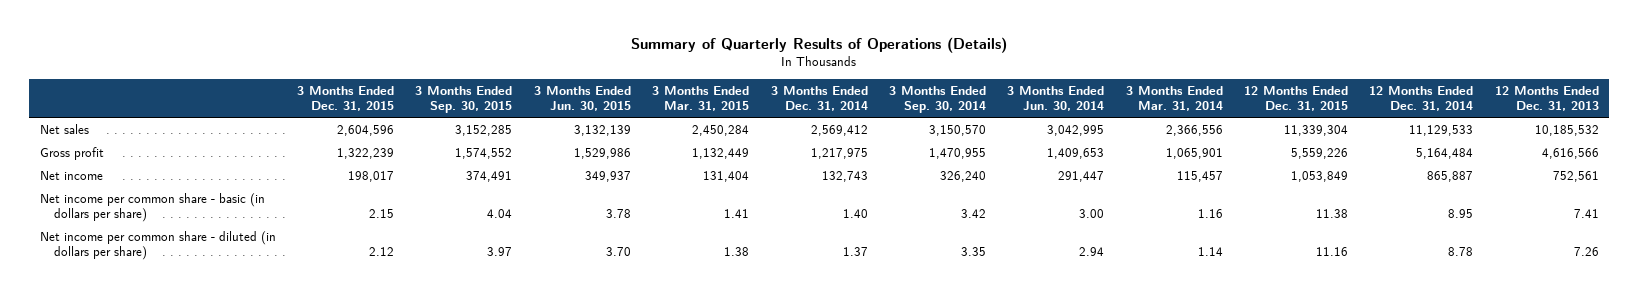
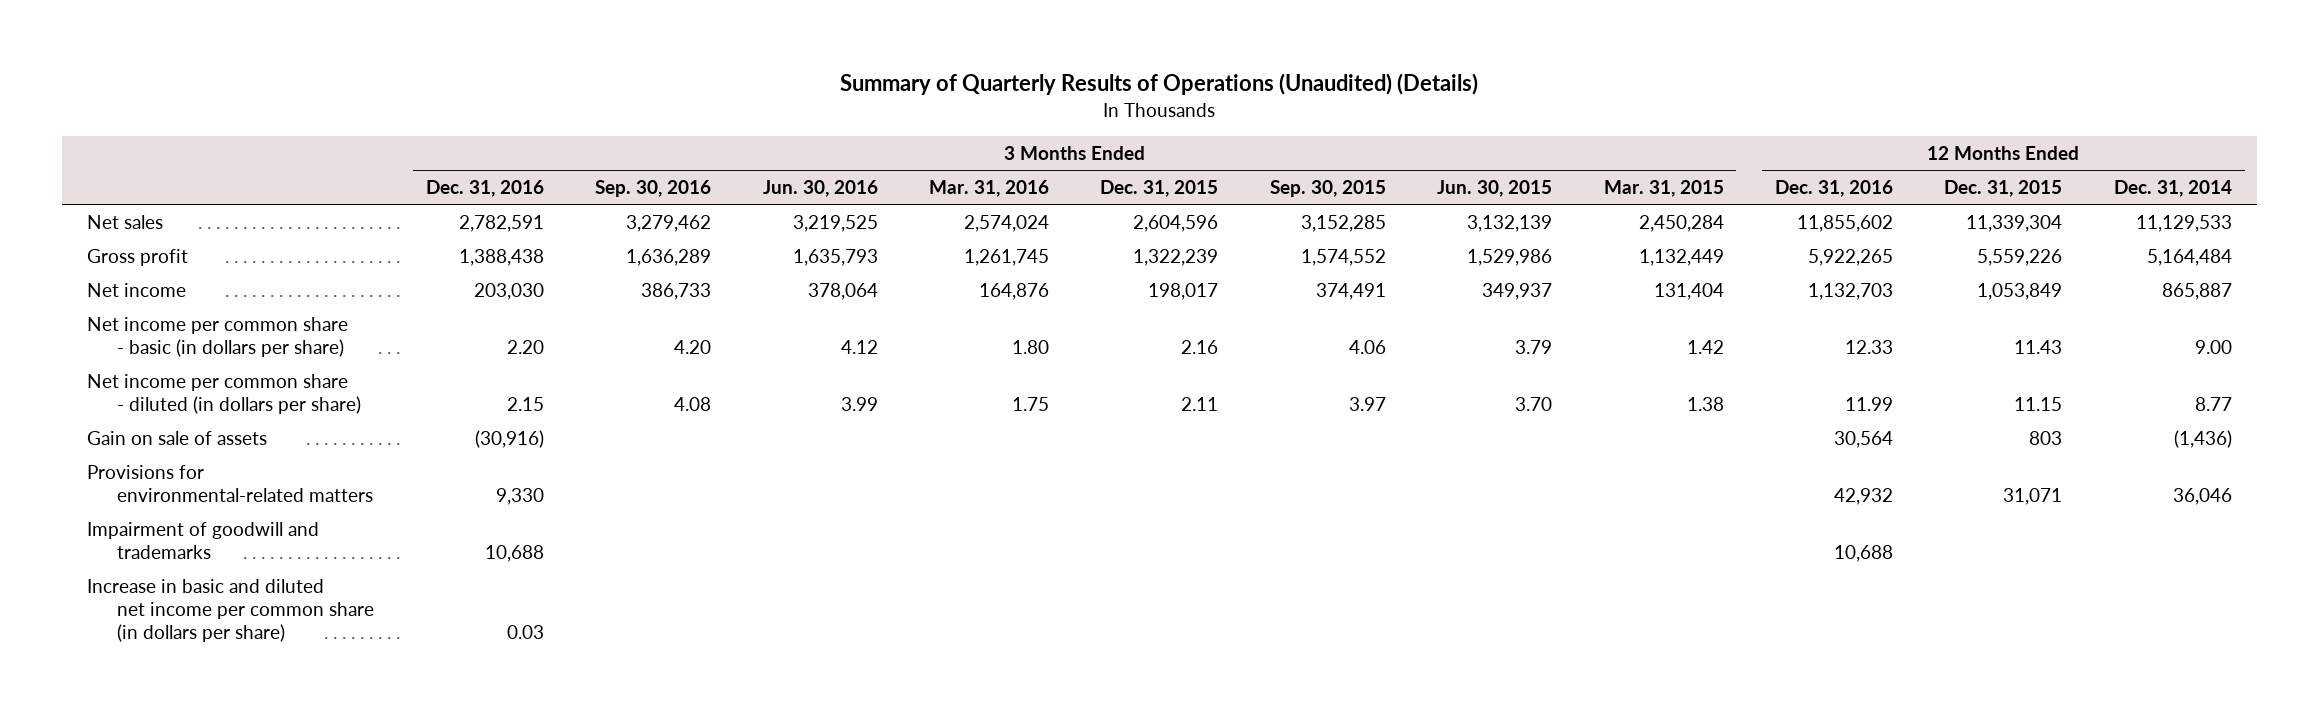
- Summary of Quarterly Results of Operations (Details)
+ Summary of Quarterly Results of Operations (Unaudited) (Details)
- | 3 Months Ended Dec. 31, 2015 | 3 Months Ended Sep. 30, 2015 | 3 Months Ended Jun. 30, 2015 | 3 Months Ended Mar. 31, 2015 | 3 Months Ended Dec. 31, 2014 | 3 Months Ended Sep. 30, 2014 | 3 Months Ended Jun. 30, 2014 | 3 Months Ended Mar. 31, 2014 | 12 Months Ended Dec. 31, 2015 | 12 Months Ended Dec. 31, 2014 | 12 Months Ended Dec. 31, 2013
+ | 3 Months Ended Dec. 31, 2016 | 3 Months Ended Sep. 30, 2016 | 3 Months Ended Jun. 30, 2016 | 3 Months Ended Mar. 31, 2016 | 3 Months Ended Dec. 31, 2015 | 3 Months Ended Sep. 30, 2015 | 3 Months Ended Jun. 30, 2015 | 3 Months Ended Mar. 31, 2015 | 12 Months Ended Dec. 31, 2016 | 12 Months Ended Dec. 31, 2015 | 12 Months Ended Dec. 31, 2014
- Net income per common share - basic (in dollars per share) | 2.15 | 4.04 | 3.78 | 1.41 | 1.40 | 3.42 | 3.00 | 1.16 | 11.38 | 8.95 | 7.41
- Net income per common share - diluted (in dollars per share) | 2.12 | 3.97 | 3.70 | 1.38 | 1.37 | 3.35 | 2.94 | 1.14 | 11.16 | 8.78 | 7.26
+ Net income per common share - basic (in dollars per share) | 2.20 | 4.20 | 4.12 | 1.80 | 2.16 | 4.06 | 3.79 | 1.42 | 12.33 | 11.43 | 9.00
+ Net income per common share - diluted (in dollars per share) | 2.15 | 4.08 | 3.99 | 1.75 | 2.11 | 3.97 | 3.70 | 1.38 | 11.99 | 11.15 | 8.77
+ Gain on sale of assets | (30,916) | | | | | | | | 30,564 | 803 | (1,436)
+ Provisions for environmental-related matters | 9,330 | | | | | | | | 42,932 | 31,071 | 36,046
+ Impairment of goodwill and trademarks | 10,688 | | | | | | | | 10,688 | |
+ Increase in basic and diluted net income per common share (in dollars per share) | 0.03 | | | | | | | | | |

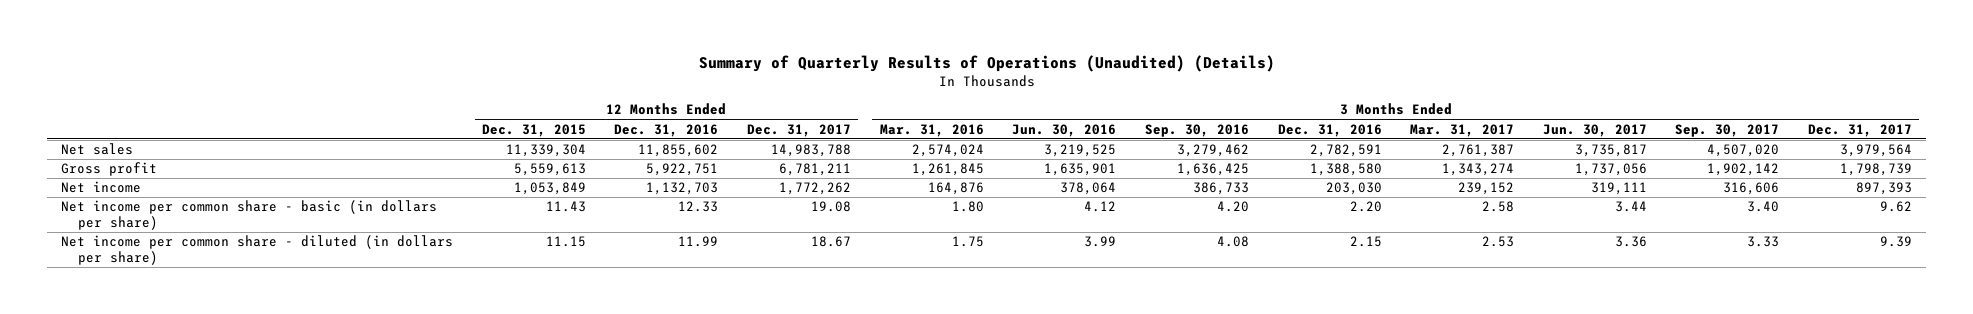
- | 3 Months Ended Dec. 31, 2016 | 3 Months Ended Sep. 30, 2016 | 3 Months Ended Jun. 30, 2016 | 3 Months Ended Mar. 31, 2016 | 3 Months Ended Dec. 31, 2015 | 3 Months Ended Sep. 30, 2015 | 3 Months Ended Jun. 30, 2015 | 3 Months Ended Mar. 31, 2015 | 12 Months Ended Dec. 31, 2016 | 12 Months Ended Dec. 31, 2015 | 12 Months Ended Dec. 31, 2014
+ | 12 Months Ended Dec. 31, 2015 | 12 Months Ended Dec. 31, 2016 | 12 Months Ended Dec. 31, 2017 | 3 Months Ended Mar. 31, 2016 | 3 Months Ended Jun. 30, 2016 | 3 Months Ended Sep. 30, 2016 | 3 Months Ended Dec. 31, 2016 | 3 Months Ended Mar. 31, 2017 | 3 Months Ended Jun. 30, 2017 | 3 Months Ended Sep. 30, 2017 | 3 Months Ended Dec. 31, 2017
- Gross profit | 1,388,438 | 1,636,289 | 1,635,793 | 1,261,745 | 1,322,239 | 1,574,552 | 1,529,986 | 1,132,449 | 5,922,265 | 5,559,226 | 5,164,484
+ Gross profit | 5,559,613 | 5,922,751 | 6,781,211 | 1,261,845 | 1,635,901 | 1,636,425 | 1,388,580 | 1,343,274 | 1,737,056 | 1,902,142 | 1,798,739
- Gain on sale of assets | (30,916) | | | | | | | | 30,564 | 803 | (1,436)
- Provisions for environmental-related matters | 9,330 | | | | | | | | 42,932 | 31,071 | 36,046
- Impairment of goodwill and trademarks | 10,688 | | | | | | | | 10,688 | |
- Increase in basic and diluted net income per common share (in dollars per share) | 0.03 | | | | | | | | | |

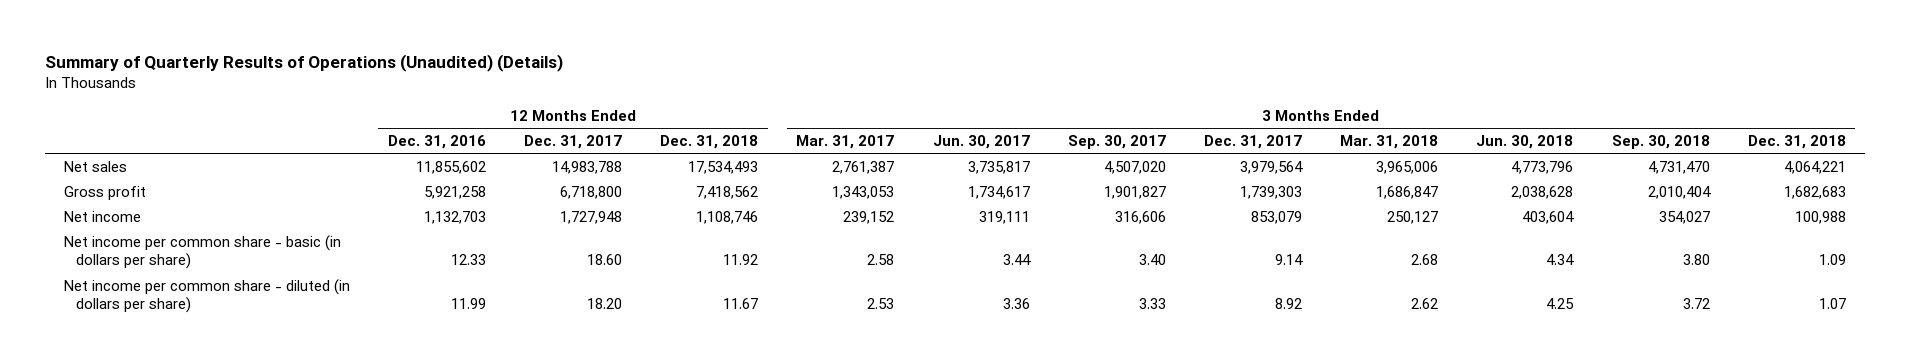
- | 12 Months Ended Dec. 31, 2015 | 12 Months Ended Dec. 31, 2016 | 12 Months Ended Dec. 31, 2017 | 3 Months Ended Mar. 31, 2016 | 3 Months Ended Jun. 30, 2016 | 3 Months Ended Sep. 30, 2016 | 3 Months Ended Dec. 31, 2016 | 3 Months Ended Mar. 31, 2017 | 3 Months Ended Jun. 30, 2017 | 3 Months Ended Sep. 30, 2017 | 3 Months Ended Dec. 31, 2017
+ | 12 Months Ended Dec. 31, 2016 | 12 Months Ended Dec. 31, 2017 | 12 Months Ended Dec. 31, 2018 | 3 Months Ended Mar. 31, 2017 | 3 Months Ended Jun. 30, 2017 | 3 Months Ended Sep. 30, 2017 | 3 Months Ended Dec. 31, 2017 | 3 Months Ended Mar. 31, 2018 | 3 Months Ended Jun. 30, 2018 | 3 Months Ended Sep. 30, 2018 | 3 Months Ended Dec. 31, 2018
- Gross profit | 5,559,613 | 5,922,751 | 6,781,211 | 1,261,845 | 1,635,901 | 1,636,425 | 1,388,580 | 1,343,274 | 1,737,056 | 1,902,142 | 1,798,739
- Net income | 1,053,849 | 1,132,703 | 1,772,262 | 164,876 | 378,064 | 386,733 | 203,030 | 239,152 | 319,111 | 316,606 | 897,393
- Net income per common share - basic (in dollars per share) | 11.43 | 12.33 | 19.08 | 1.80 | 4.12 | 4.20 | 2.20 | 2.58 | 3.44 | 3.40 | 9.62
- Net income per common share - diluted (in dollars per share) | 11.15 | 11.99 | 18.67 | 1.75 | 3.99 | 4.08 | 2.15 | 2.53 | 3.36 | 3.33 | 9.39
+ Gross profit | 5,921,258 | 6,718,800 | 7,418,562 | 1,343,053 | 1,734,617 | 1,901,827 | 1,739,303 | 1,686,847 | 2,038,628 | 2,010,404 | 1,682,683
+ Net income | 1,132,703 | 1,727,948 | 1,108,746 | 239,152 | 319,111 | 316,606 | 853,079 | 250,127 | 403,604 | 354,027 | 100,988
+ Net income per common share - basic (in dollars per share) | 12.33 | 18.60 | 11.92 | 2.58 | 3.44 | 3.40 | 9.14 | 2.68 | 4.34 | 3.80 | 1.09
+ Net income per common share - diluted (in dollars per share) | 11.99 | 18.20 | 11.67 | 2.53 | 3.36 | 3.33 | 8.92 | 2.62 | 4.25 | 3.72 | 1.07

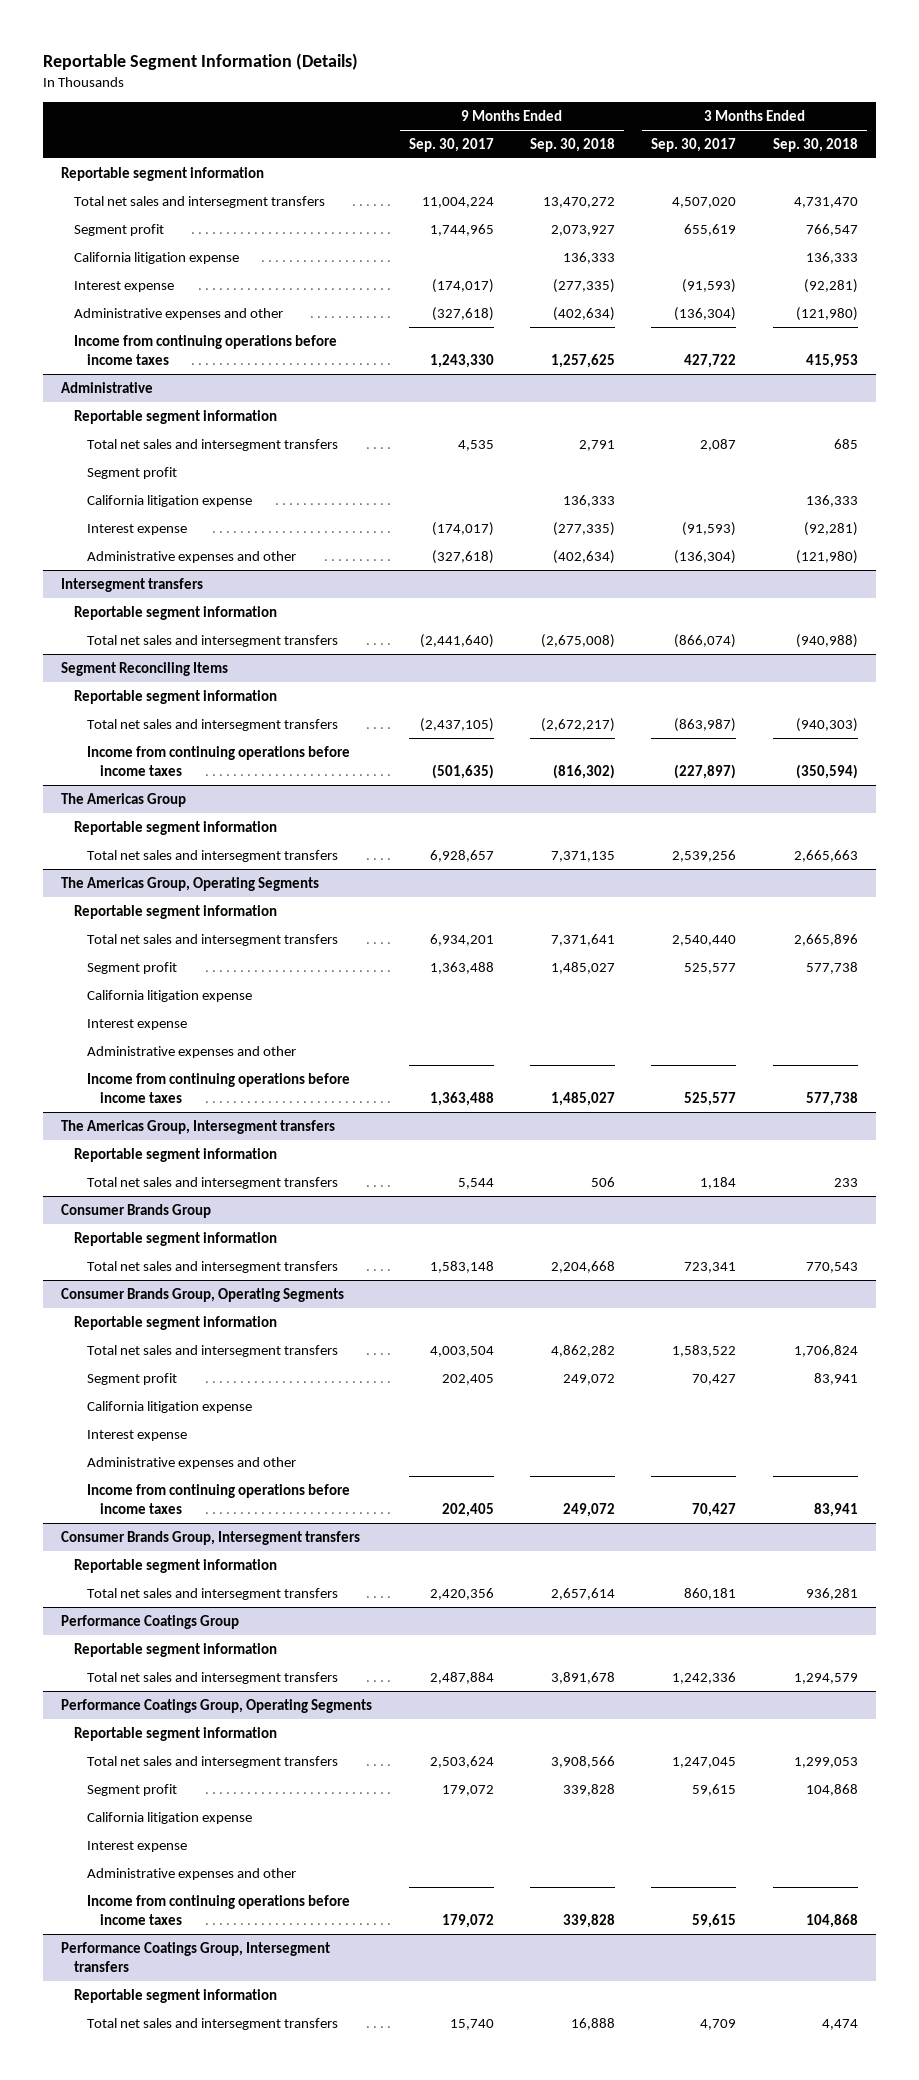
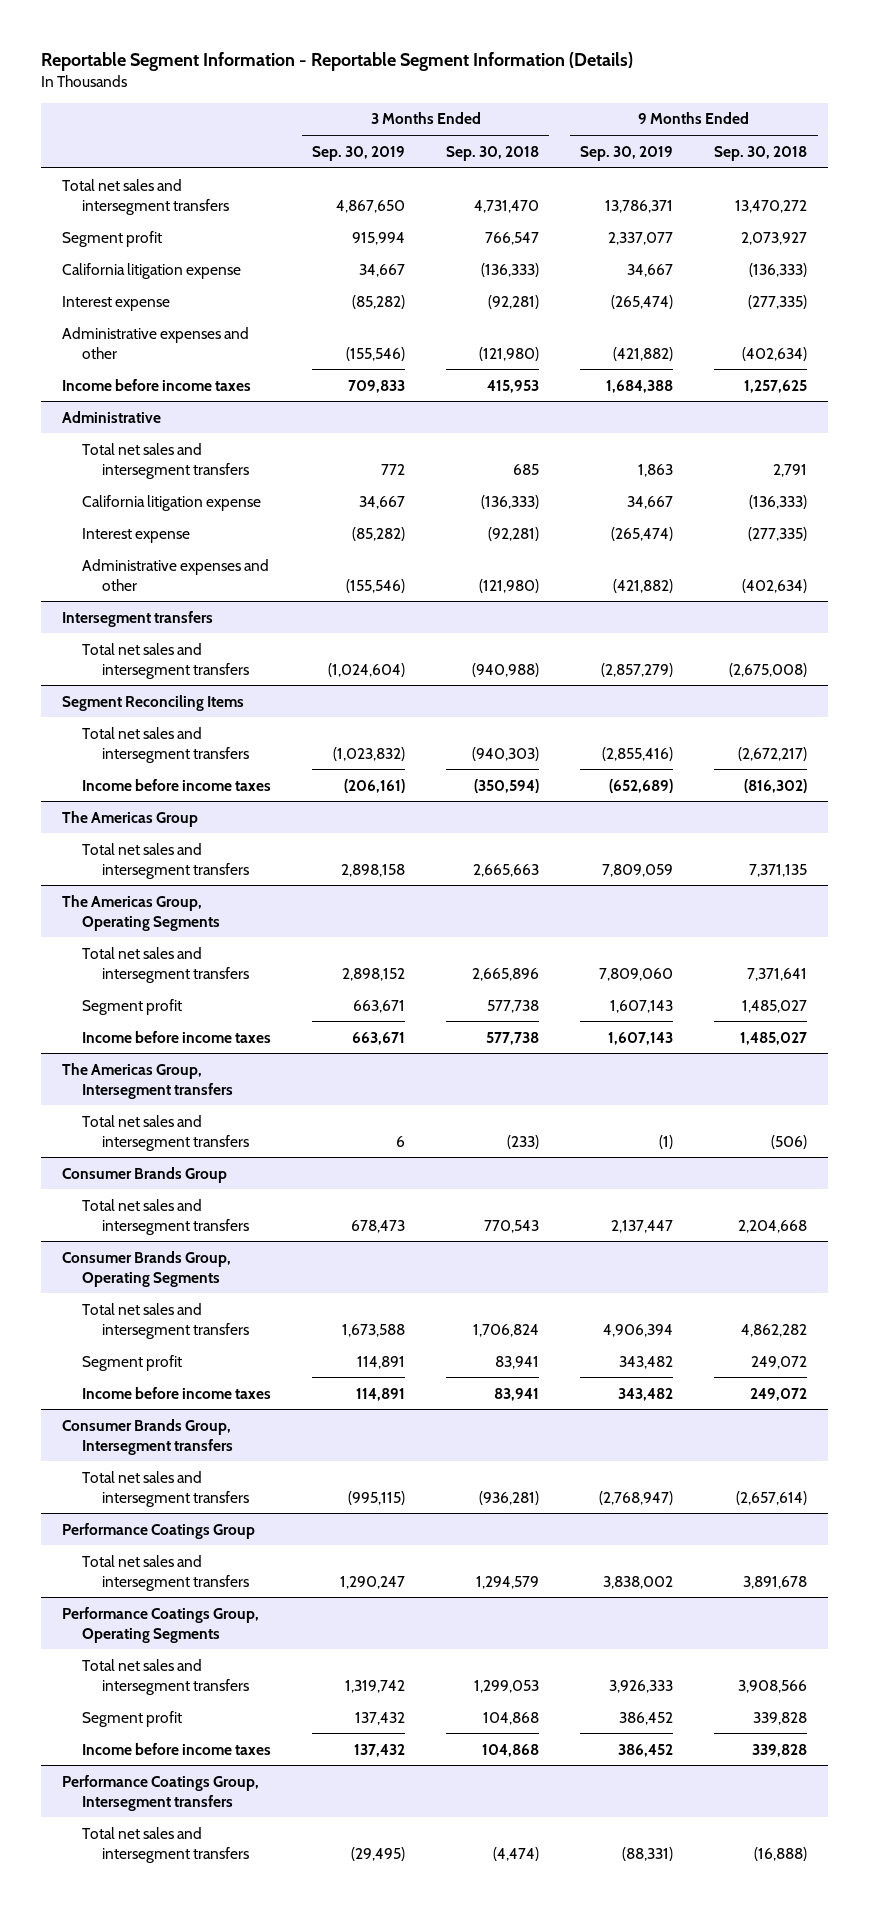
- Reportable Segment Information (Details)
+ Reportable Segment Information - Reportable Segment Information (Details)
- | 9 Months Ended Sep. 30, 2017 | 9 Months Ended Sep. 30, 2018 | 3 Months Ended Sep. 30, 2017 | 3 Months Ended Sep. 30, 2018
+ | 3 Months Ended Sep. 30, 2019 | 3 Months Ended Sep. 30, 2018 | 9 Months Ended Sep. 30, 2019 | 9 Months Ended Sep. 30, 2018
- Reportable segment information
- California litigation expense | | 136,333 | | 136,333
+ California litigation expense | 34,667 | (136,333) | 34,667 | (136,333)
- Income from continuing operations before income taxes | 1,243,330 | 1,257,625 | 427,722 | 415,953
+ Income before income taxes | 709,833 | 415,953 | 1,684,388 | 1,257,625
@ Administrative
- Reportable segment information
- Segment profit
- California litigation expense | | 136,333 | | 136,333
+ California litigation expense | 34,667 | (136,333) | 34,667 | (136,333)
@ Intersegment transfers
- Reportable segment information
@ Segment Reconciling Items
- Reportable segment information
- Income from continuing operations before income taxes | (501,635) | (816,302) | (227,897) | (350,594)
+ Income before income taxes | (206,161) | (350,594) | (652,689) | (816,302)
@ The Americas Group
- Reportable segment information
@ The Americas Group, Operating Segments
- Reportable segment information
- California litigation expense
- Interest expense
- Administrative expenses and other
- Income from continuing operations before income taxes | 1,363,488 | 1,485,027 | 525,577 | 577,738
+ Income before income taxes | 663,671 | 577,738 | 1,607,143 | 1,485,027
@ The Americas Group, Intersegment transfers
- Reportable segment information
- Total net sales and intersegment transfers | 5,544 | 506 | 1,184 | 233
+ Total net sales and intersegment transfers | 6 | (233) | (1) | (506)
@ Consumer Brands Group
- Reportable segment information
@ Consumer Brands Group, Operating Segments
- Reportable segment information
- California litigation expense
- Interest expense
- Administrative expenses and other
- Income from continuing operations before income taxes | 202,405 | 249,072 | 70,427 | 83,941
+ Income before income taxes | 114,891 | 83,941 | 343,482 | 249,072
@ Consumer Brands Group, Intersegment transfers
- Reportable segment information
- Total net sales and intersegment transfers | 2,420,356 | 2,657,614 | 860,181 | 936,281
+ Total net sales and intersegment transfers | (995,115) | (936,281) | (2,768,947) | (2,657,614)
@ Performance Coatings Group
- Reportable segment information
@ Performance Coatings Group, Operating Segments
- Reportable segment information
- California litigation expense
- Interest expense
- Administrative expenses and other
- Income from continuing operations before income taxes | 179,072 | 339,828 | 59,615 | 104,868
+ Income before income taxes | 137,432 | 104,868 | 386,452 | 339,828
@ Performance Coatings Group, Intersegment transfers
- Reportable segment information
- Total net sales and intersegment transfers | 15,740 | 16,888 | 4,709 | 4,474
+ Total net sales and intersegment transfers | (29,495) | (4,474) | (88,331) | (16,888)

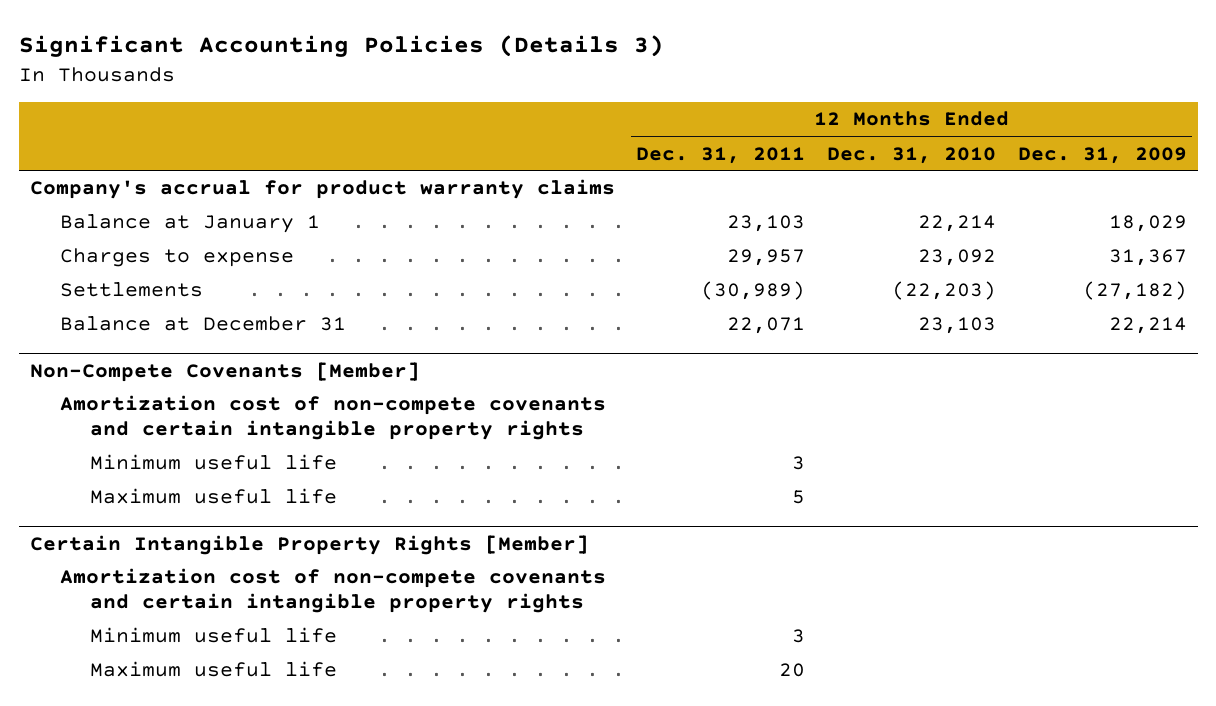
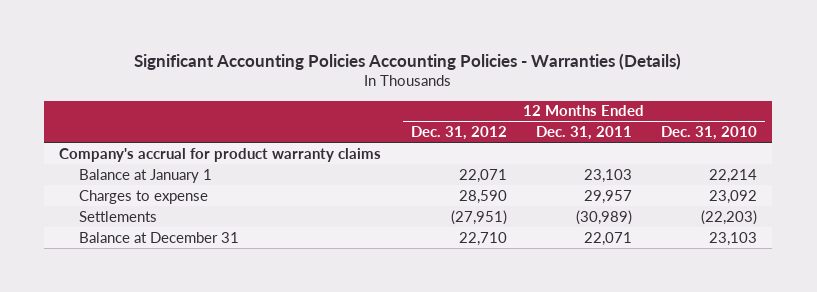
- Significant Accounting Policies (Details 3)
+ Significant Accounting Policies Accounting Policies - Warranties (Details)
- | 12 Months Ended Dec. 31, 2011 | 12 Months Ended Dec. 31, 2010 | 12 Months Ended Dec. 31, 2009
+ | 12 Months Ended Dec. 31, 2012 | 12 Months Ended Dec. 31, 2011 | 12 Months Ended Dec. 31, 2010
- Non-Compete Covenants [Member]
- Amortization cost of non-compete covenants and certain intangible property rights
- Minimum useful life | 3 | |
- Maximum useful life | 5 | |
- Certain Intangible Property Rights [Member]
- Amortization cost of non-compete covenants and certain intangible property rights
- Minimum useful life | 3 | |
- Maximum useful life | 20 | |

